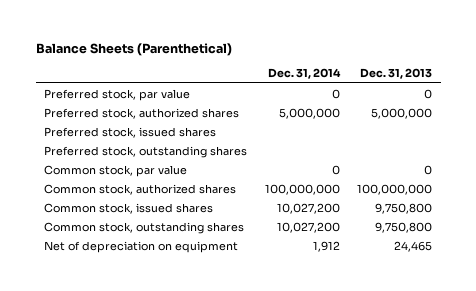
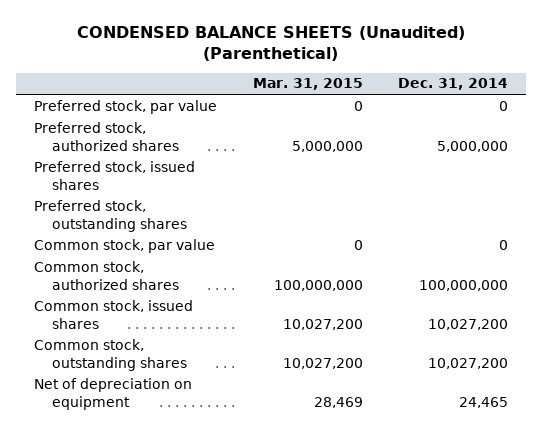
- Balance Sheets (Parenthetical)
+ CONDENSED BALANCE SHEETS (Unaudited) (Parenthetical)
- | Dec. 31, 2014 | Dec. 31, 2013
+ | Mar. 31, 2015 | Dec. 31, 2014
- Net of depreciation on equipment | 1,912 | 24,465
+ Net of depreciation on equipment | 28,469 | 24,465

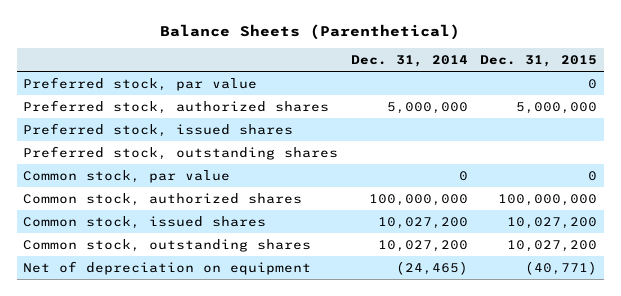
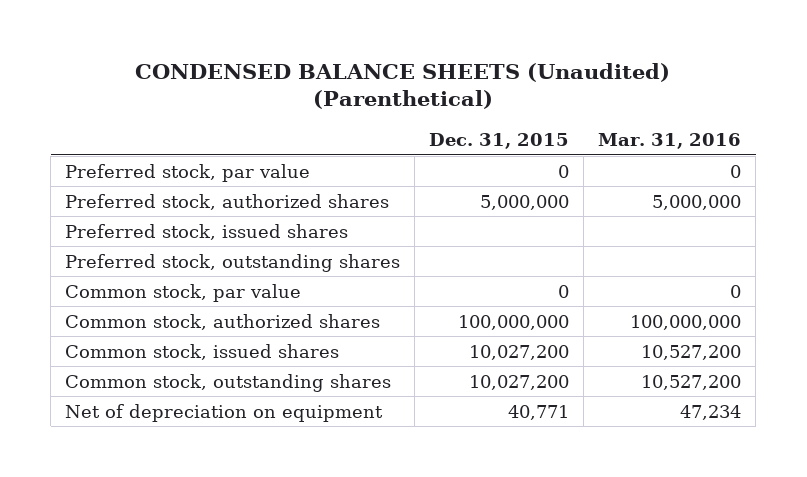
- Balance Sheets (Parenthetical)
+ CONDENSED BALANCE SHEETS (Unaudited) (Parenthetical)
- | Dec. 31, 2014 | Dec. 31, 2015
+ | Dec. 31, 2015 | Mar. 31, 2016
- Net of depreciation on equipment | (24,465) | (40,771)
+ Net of depreciation on equipment | 40,771 | 47,234

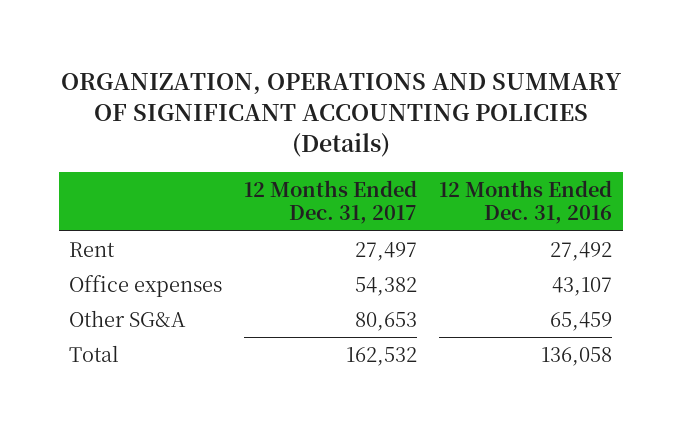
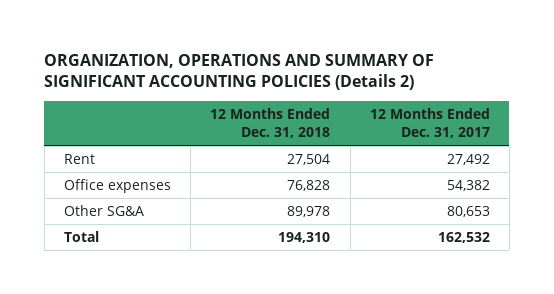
- ORGANIZATION, OPERATIONS AND SUMMARY OF SIGNIFICANT ACCOUNTING POLICIES (Details)
+ ORGANIZATION, OPERATIONS AND SUMMARY OF SIGNIFICANT ACCOUNTING POLICIES (Details 2)
- | 12 Months Ended Dec. 31, 2017 | 12 Months Ended Dec. 31, 2016
+ | 12 Months Ended Dec. 31, 2018 | 12 Months Ended Dec. 31, 2017
- Rent | 27,497 | 27,492
+ Rent | 27,504 | 27,492

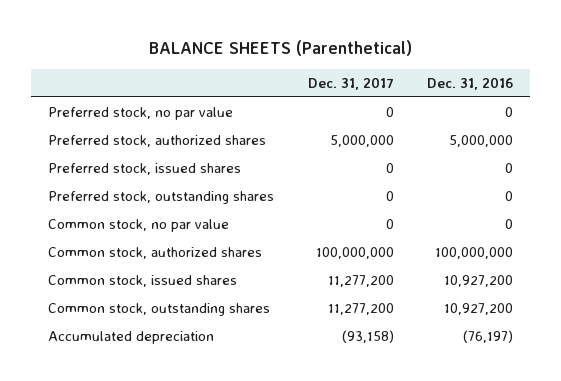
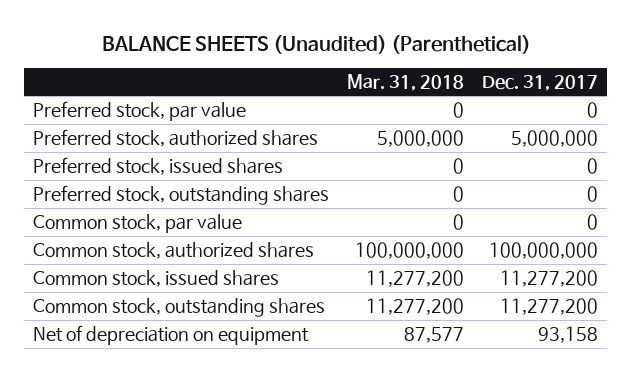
- BALANCE SHEETS (Parenthetical)
+ BALANCE SHEETS (Unaudited) (Parenthetical)
- | Dec. 31, 2017 | Dec. 31, 2016
+ | Mar. 31, 2018 | Dec. 31, 2017
- Preferred stock, no par value | 0 | 0
+ Preferred stock, par value | 0 | 0
- Common stock, no par value | 0 | 0
+ Common stock, par value | 0 | 0
- Accumulated depreciation | (93,158) | (76,197)
+ Net of depreciation on equipment | 87,577 | 93,158

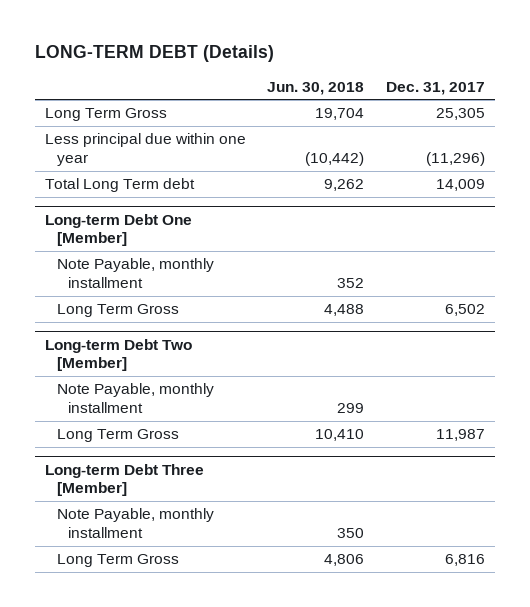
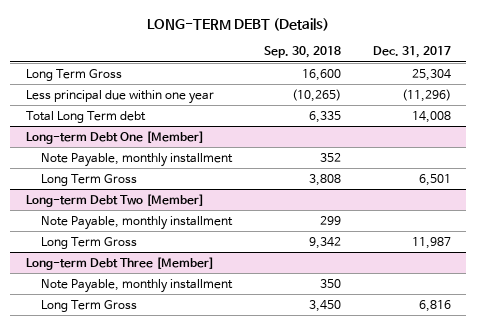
- | Jun. 30, 2018 | Dec. 31, 2017
+ | Sep. 30, 2018 | Dec. 31, 2017
- Long Term Gross | 19,704 | 25,305
+ Long Term Gross | 16,600 | 25,304
- Total Long Term debt | 9,262 | 14,009
+ Total Long Term debt | 6,335 | 14,008
@ Long-term Debt One [Member]
- Long Term Gross | 4,488 | 6,502
+ Long Term Gross | 3,808 | 6,501

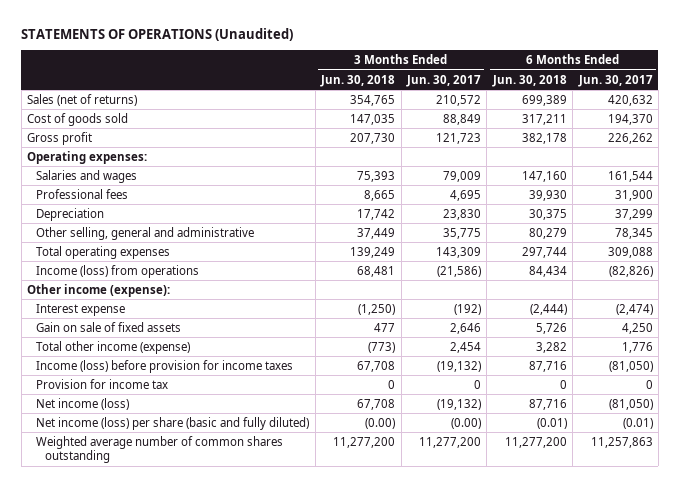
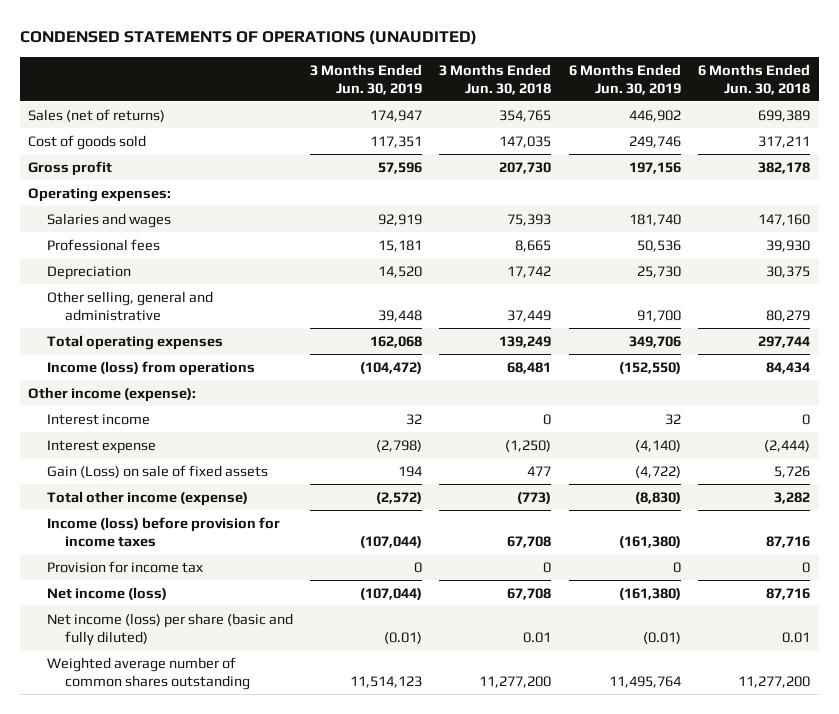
- STATEMENTS OF OPERATIONS (Unaudited)
+ CONDENSED STATEMENTS OF OPERATIONS (UNAUDITED)
- | 3 Months Ended Jun. 30, 2018 | 3 Months Ended Jun. 30, 2017 | 6 Months Ended Jun. 30, 2018 | 6 Months Ended Jun. 30, 2017
+ | 3 Months Ended Jun. 30, 2019 | 3 Months Ended Jun. 30, 2018 | 6 Months Ended Jun. 30, 2019 | 6 Months Ended Jun. 30, 2018
+ Interest income | 32 | 0 | 32 | 0
- Gain on sale of fixed assets | 477 | 2,646 | 5,726 | 4,250
+ Gain (Loss) on sale of fixed assets | 194 | 477 | (4,722) | 5,726
- Net income (loss) per share (basic and fully diluted) | (0.00) | (0.00) | (0.01) | (0.01)
+ Net income (loss) per share (basic and fully diluted) | (0.01) | 0.01 | (0.01) | 0.01

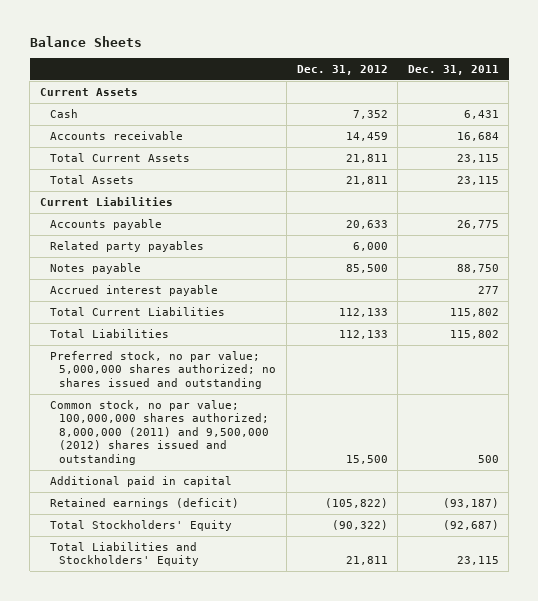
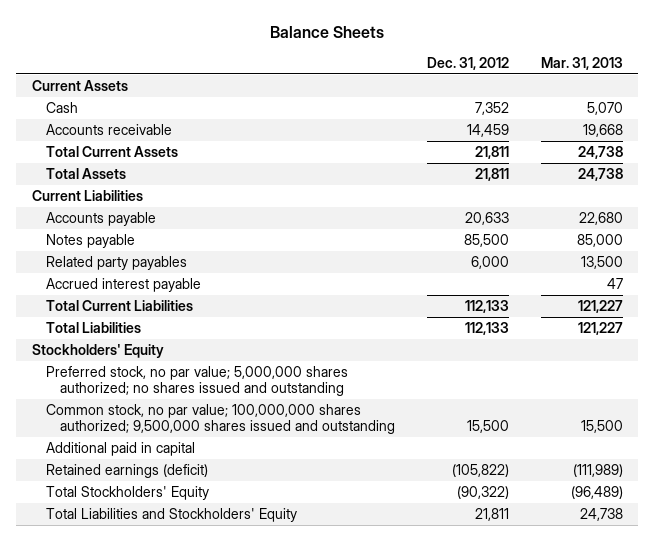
- | Dec. 31, 2012 | Dec. 31, 2011
+ | Dec. 31, 2012 | Mar. 31, 2013
moved down: Related party payables | 6,000 | 13,500
+ Stockholders' Equity
- Common stock, no par value; 100,000,000 shares authorized; 8,000,000 (2011) and 9,500,000 (2012) shares issued and outstanding | 15,500 | 500
+ Common stock, no par value; 100,000,000 shares authorized; 9,500,000 shares issued and outstanding | 15,500 | 15,500

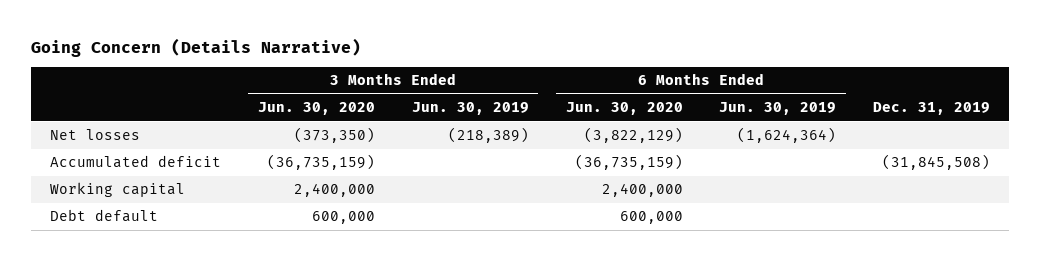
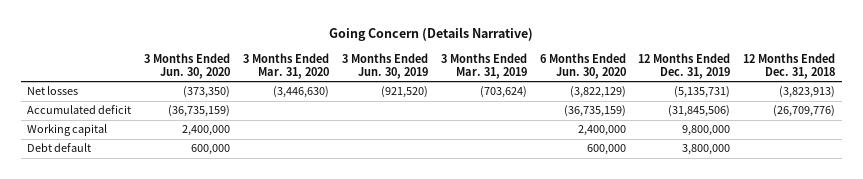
- | 3 Months Ended Jun. 30, 2020 | 3 Months Ended Jun. 30, 2019 | 6 Months Ended Jun. 30, 2020 | 6 Months Ended Jun. 30, 2019 | Dec. 31, 2019
+ | 3 Months Ended Jun. 30, 2020 | 3 Months Ended Mar. 31, 2020 | 3 Months Ended Jun. 30, 2019 | 3 Months Ended Mar. 31, 2019 | 6 Months Ended Jun. 30, 2020 | 12 Months Ended Dec. 31, 2019 | 12 Months Ended Dec. 31, 2018
- Net losses | (373,350) | (218,389) | (3,822,129) | (1,624,364) |
+ Net losses | (373,350) | (3,446,630) | (921,520) | (703,624) | (3,822,129) | (5,135,731) | (3,823,913)

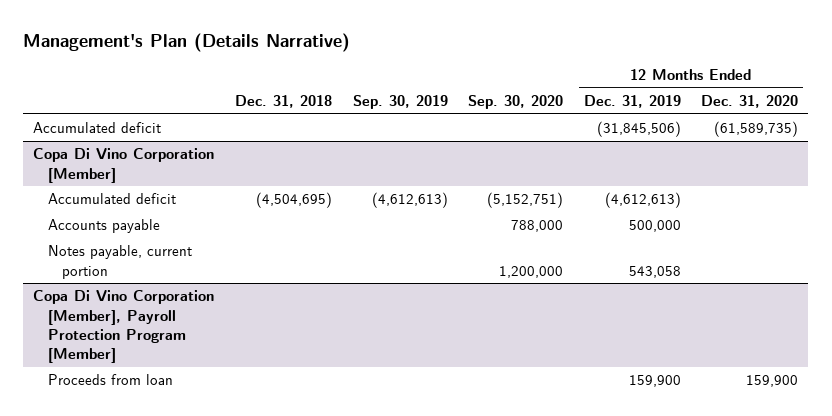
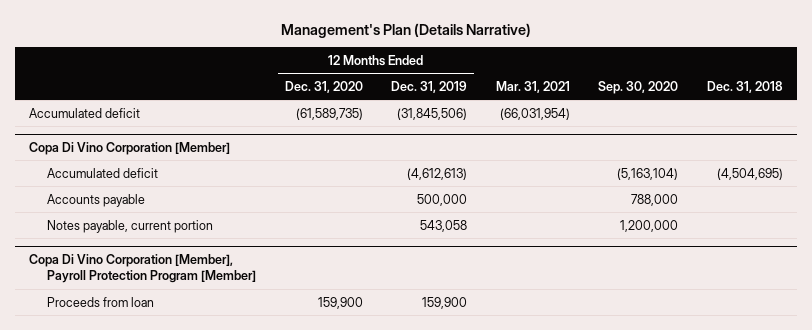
- | Dec. 31, 2018 | Sep. 30, 2019 | Sep. 30, 2020 | 12 Months Ended Dec. 31, 2019 | 12 Months Ended Dec. 31, 2020
+ | 12 Months Ended Dec. 31, 2020 | 12 Months Ended Dec. 31, 2019 | Mar. 31, 2021 | Sep. 30, 2020 | Dec. 31, 2018
@ Copa Di Vino Corporation [Member]
- Accumulated deficit | (4,504,695) | (4,612,613) | (5,152,751) | (4,612,613) |
+ Accumulated deficit | | (4,612,613) | | (5,163,104) | (4,504,695)

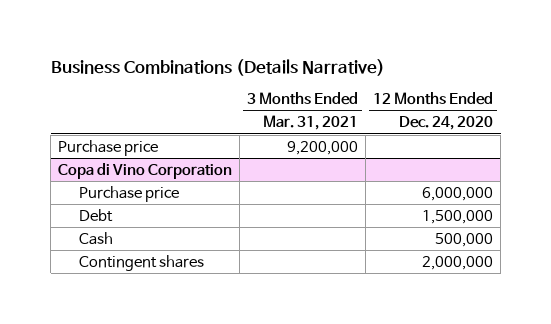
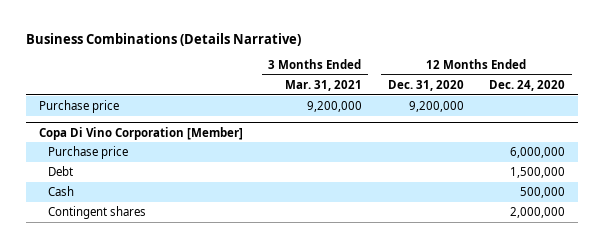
- | 3 Months Ended Mar. 31, 2021 | 12 Months Ended Dec. 24, 2020
+ | 3 Months Ended Mar. 31, 2021 | 12 Months Ended Dec. 31, 2020 | 12 Months Ended Dec. 24, 2020
- Copa di Vino Corporation
+ Copa Di Vino Corporation [Member]

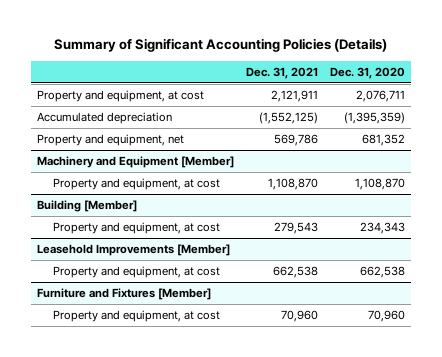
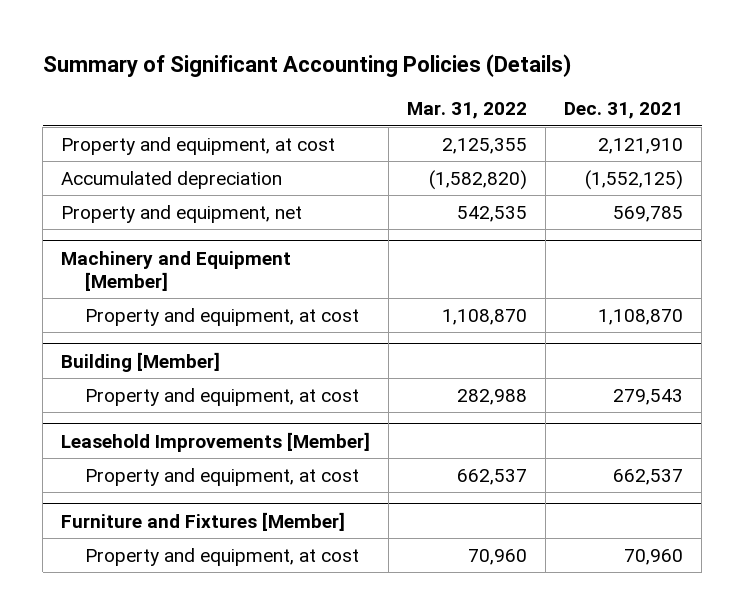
- | Dec. 31, 2021 | Dec. 31, 2020
+ | Mar. 31, 2022 | Dec. 31, 2021
- Property and equipment, at cost | 2,121,911 | 2,076,711
+ Property and equipment, at cost | 2,125,355 | 2,121,910
- Property and equipment, net | 569,786 | 681,352
+ Property and equipment, net | 542,535 | 569,785
@ Leasehold Improvements [Member]
- Property and equipment, at cost | 662,538 | 662,538
+ Property and equipment, at cost | 662,537 | 662,537

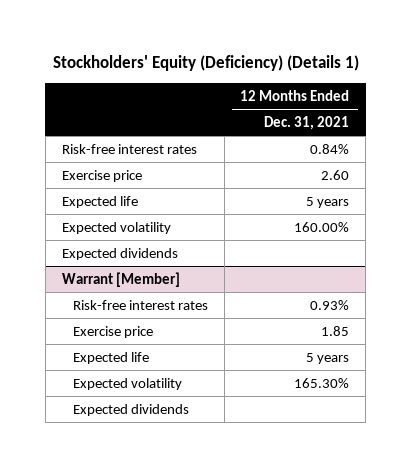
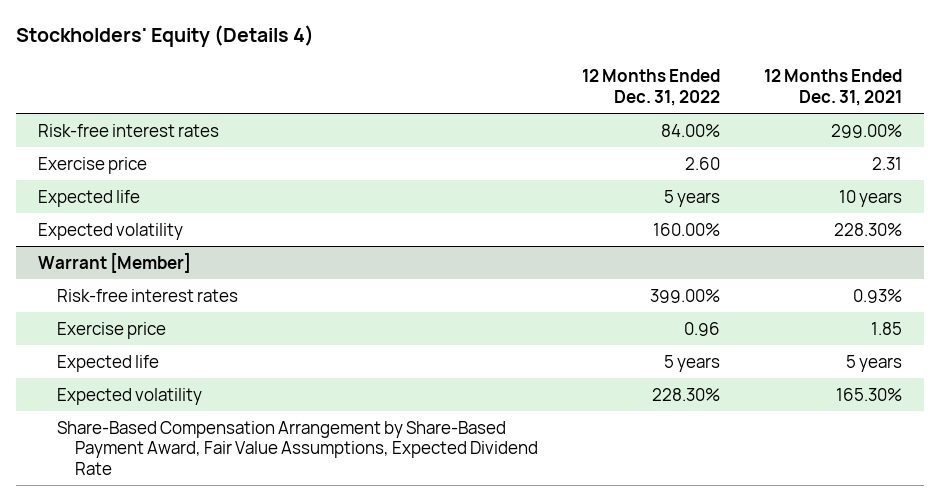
- Stockholders' Equity (Deficiency) (Details 1)
+ Stockholders' Equity (Details 4)
- | 12 Months Ended Dec. 31, 2021
+ | 12 Months Ended Dec. 31, 2022 | 12 Months Ended Dec. 31, 2021
- Risk-free interest rates | 0.84%
- Exercise price | 2.60
- Expected life | 5 years
- Expected volatility | 160.00%
- Expected dividends
+ Risk-free interest rates | 84.00% | 299.00%
+ Exercise price | 2.60 | 2.31
+ Expected life | 5 years | 10 years
+ Expected volatility | 160.00% | 228.30%
@ Warrant [Member]
- Expected dividends
+ Share-Based Compensation Arrangement by Share-Based Payment Award, Fair Value Assumptions, Expected Dividend Rate

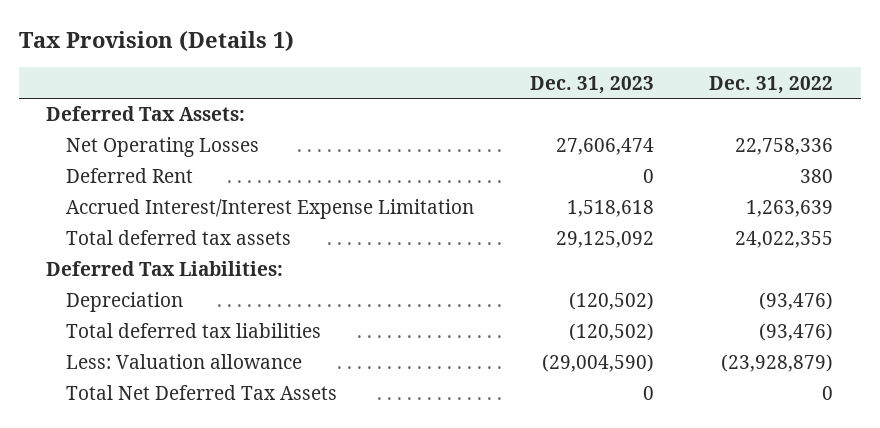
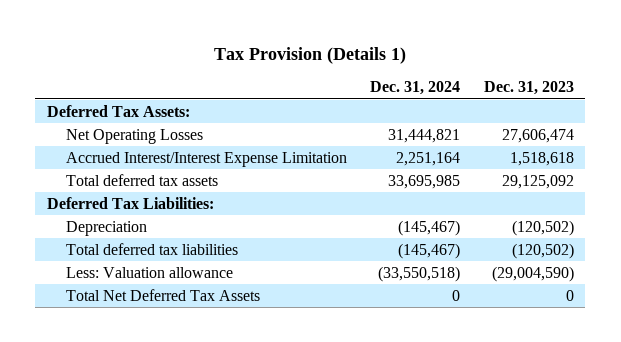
- | Dec. 31, 2023 | Dec. 31, 2022
+ | Dec. 31, 2024 | Dec. 31, 2023
- Deferred Rent | 0 | 380

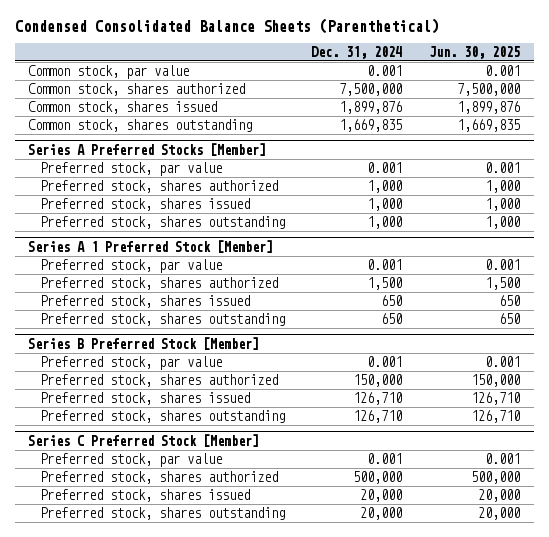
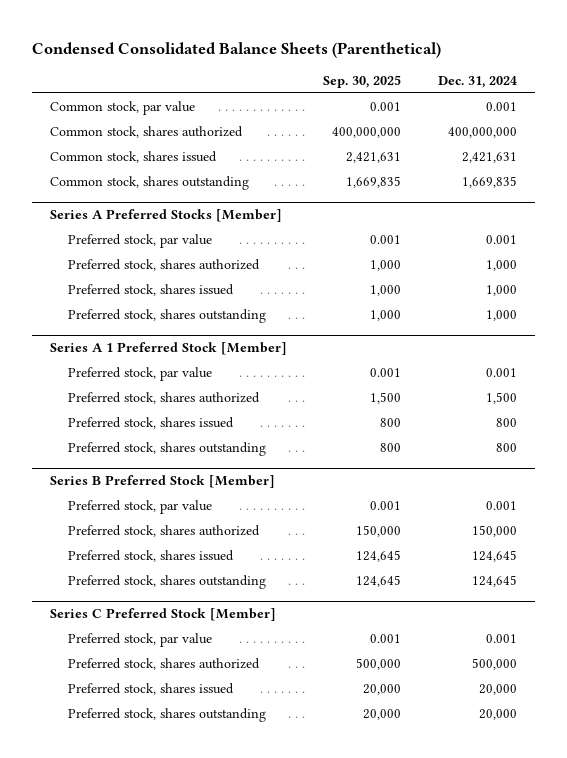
- | Dec. 31, 2024 | Jun. 30, 2025
+ | Sep. 30, 2025 | Dec. 31, 2024
- Common stock, shares authorized | 7,500,000 | 7,500,000
- Common stock, shares issued | 1,899,876 | 1,899,876
+ Common stock, shares authorized | 400,000,000 | 400,000,000
+ Common stock, shares issued | 2,421,631 | 2,421,631
@ Series A 1 Preferred Stock [Member]
- Preferred stock, shares issued | 650 | 650
- Preferred stock, shares outstanding | 650 | 650
+ Preferred stock, shares issued | 800 | 800
+ Preferred stock, shares outstanding | 800 | 800
@ Series B Preferred Stock [Member]
- Preferred stock, shares issued | 126,710 | 126,710
- Preferred stock, shares outstanding | 126,710 | 126,710
+ Preferred stock, shares issued | 124,645 | 124,645
+ Preferred stock, shares outstanding | 124,645 | 124,645

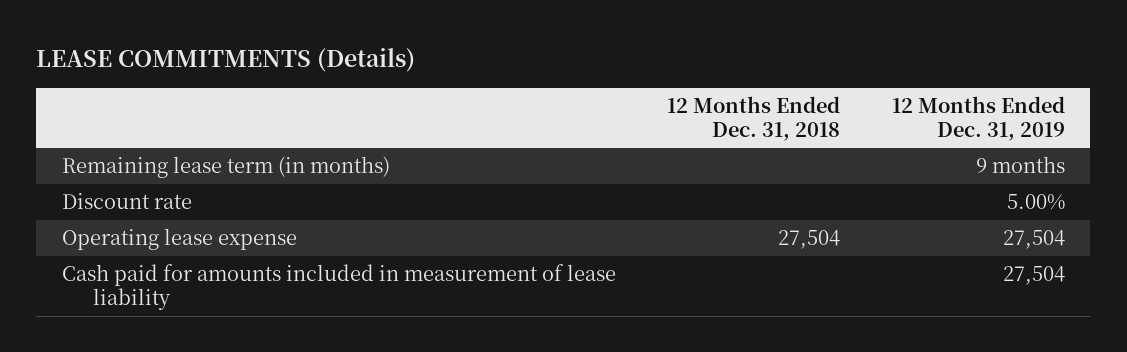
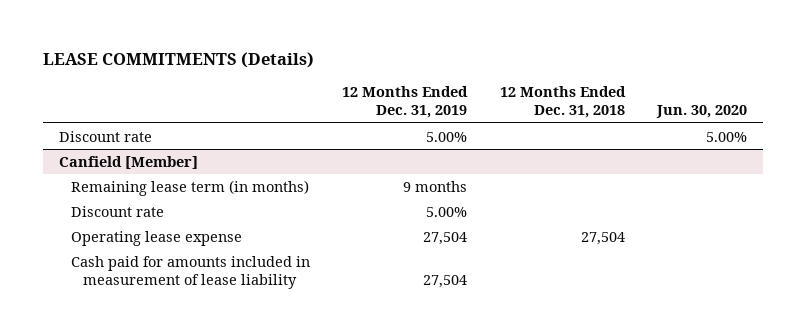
- | 12 Months Ended Dec. 31, 2018 | 12 Months Ended Dec. 31, 2019
+ | 12 Months Ended Dec. 31, 2019 | 12 Months Ended Dec. 31, 2018 | Jun. 30, 2020
+ Discount rate | 5.00% | | 5.00%
+ Canfield [Member]

